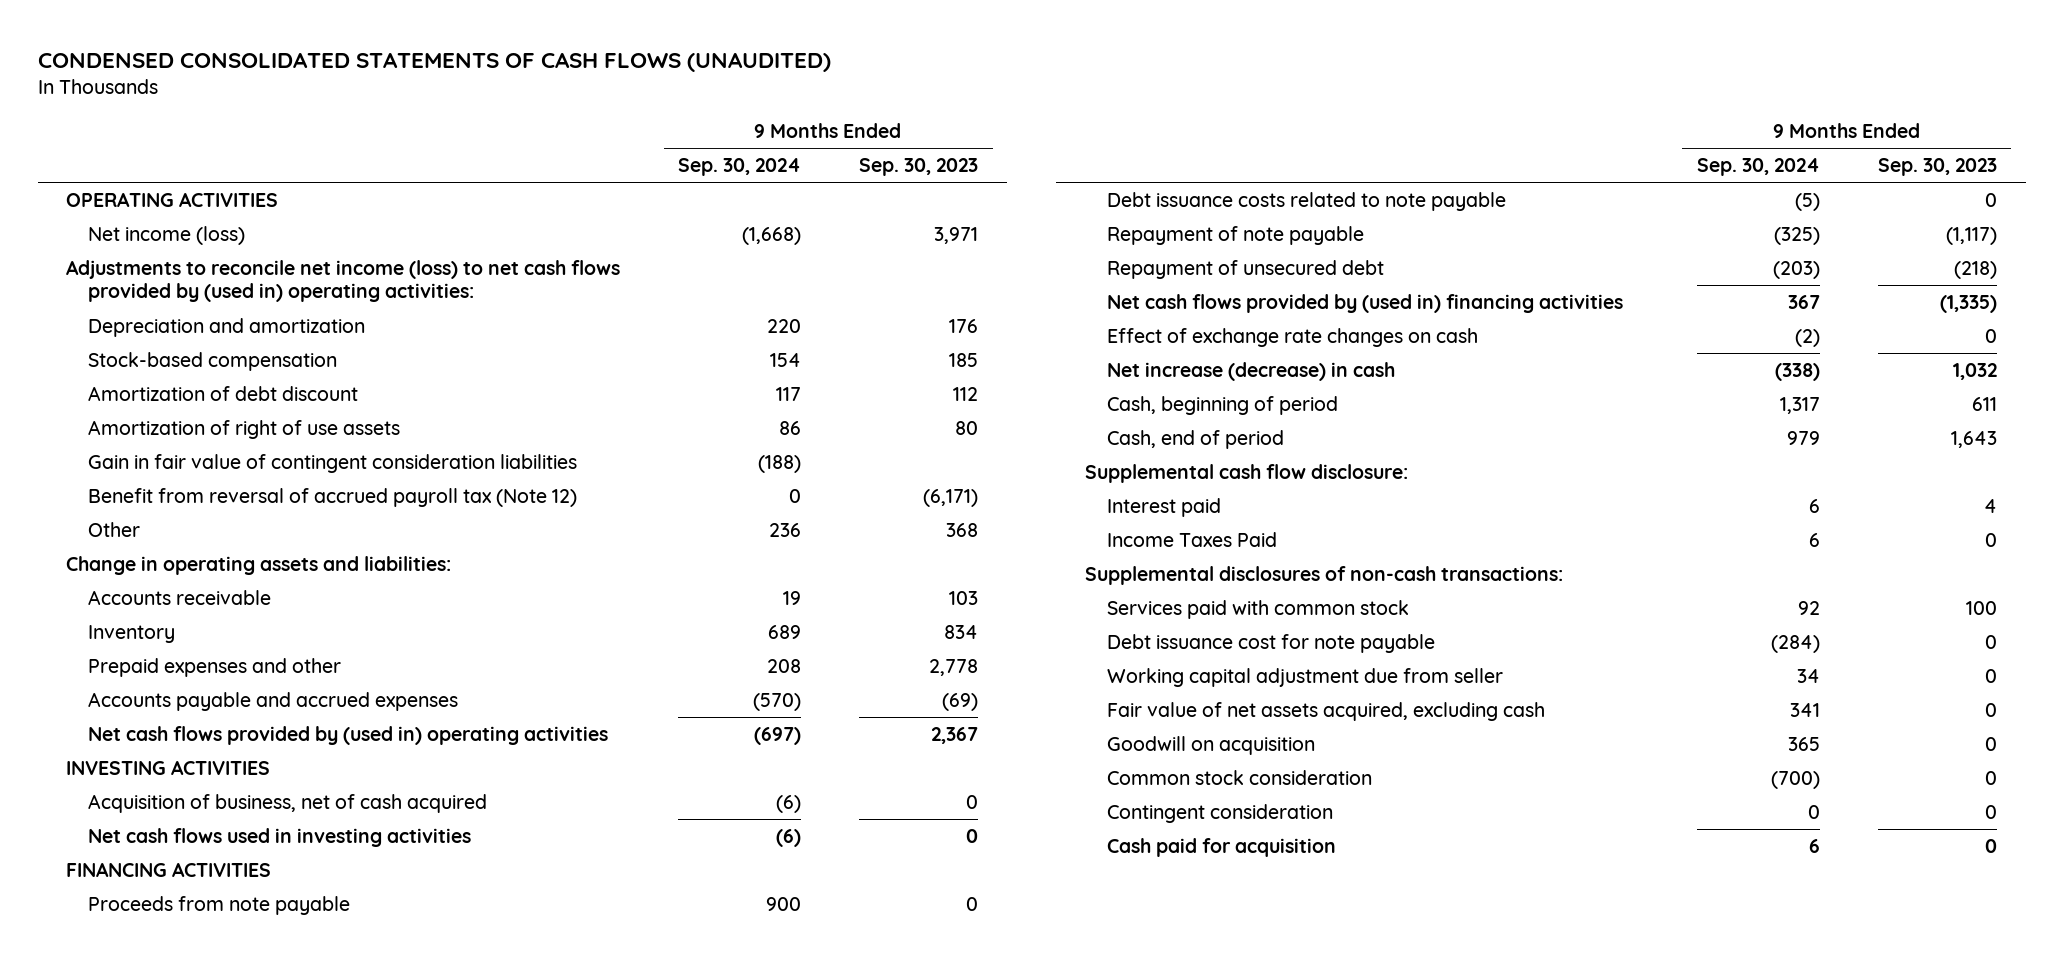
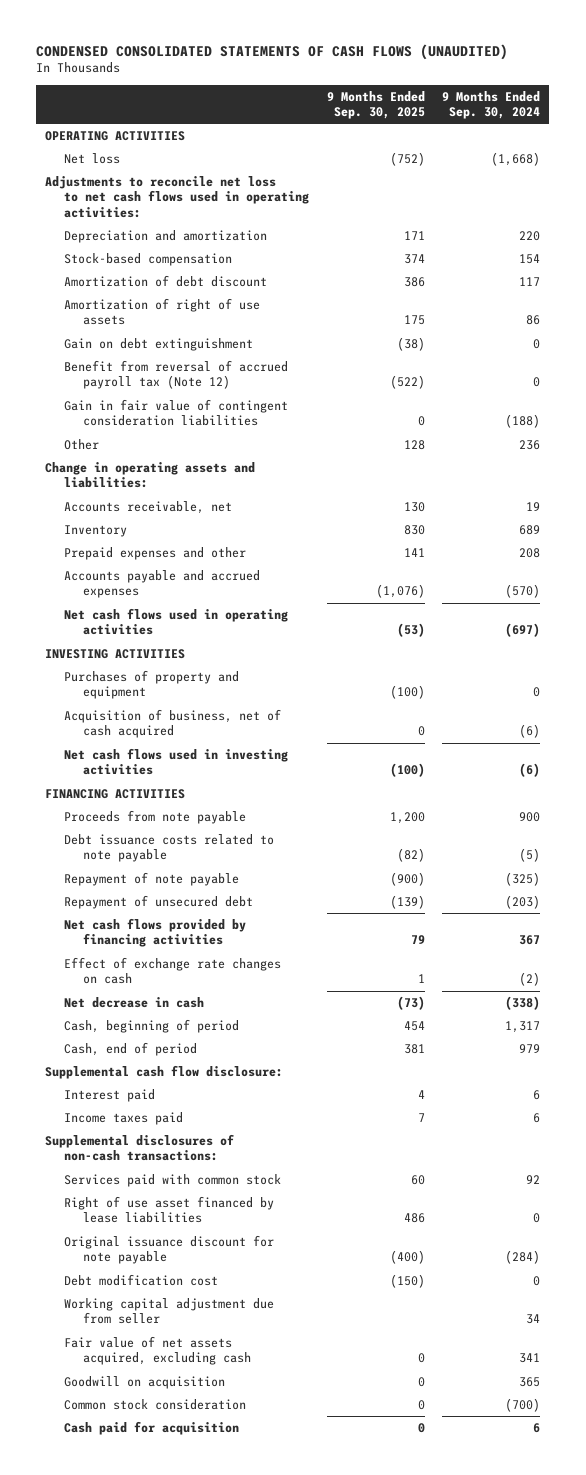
- | 9 Months Ended Sep. 30, 2024 | 9 Months Ended Sep. 30, 2023
+ | 9 Months Ended Sep. 30, 2025 | 9 Months Ended Sep. 30, 2024
- Net income (loss) | (1,668) | 3,971
- Adjustments to reconcile net income (loss) to net cash flows provided by (used in) operating activities:
+ Net loss | (752) | (1,668)
+ Adjustments to reconcile net loss to net cash flows used in operating activities:
+ Gain on debt extinguishment | (38) | 0
moved down: Gain in fair value of contingent consideration liabilities | 0 | (188)
- Accounts receivable | 19 | 103
+ Accounts receivable, net | 130 | 19
- Net cash flows provided by (used in) operating activities | (697) | 2,367
+ Net cash flows used in operating activities | (53) | (697)
+ Purchases of property and equipment | (100) | 0
- Net cash flows provided by (used in) financing activities | 367 | (1,335)
+ Net cash flows provided by financing activities | 79 | 367
- Net increase (decrease) in cash | (338) | 1,032
+ Net decrease in cash | (73) | (338)
- Income Taxes Paid | 6 | 0
+ Income taxes paid | 7 | 6
- Debt issuance cost for note payable | (284) | 0
+ Right of use asset financed by lease liabilities | 486 | 0
+ Original issuance discount for note payable | (400) | (284)
+ Debt modification cost | (150) | 0
- Contingent consideration | 0 | 0

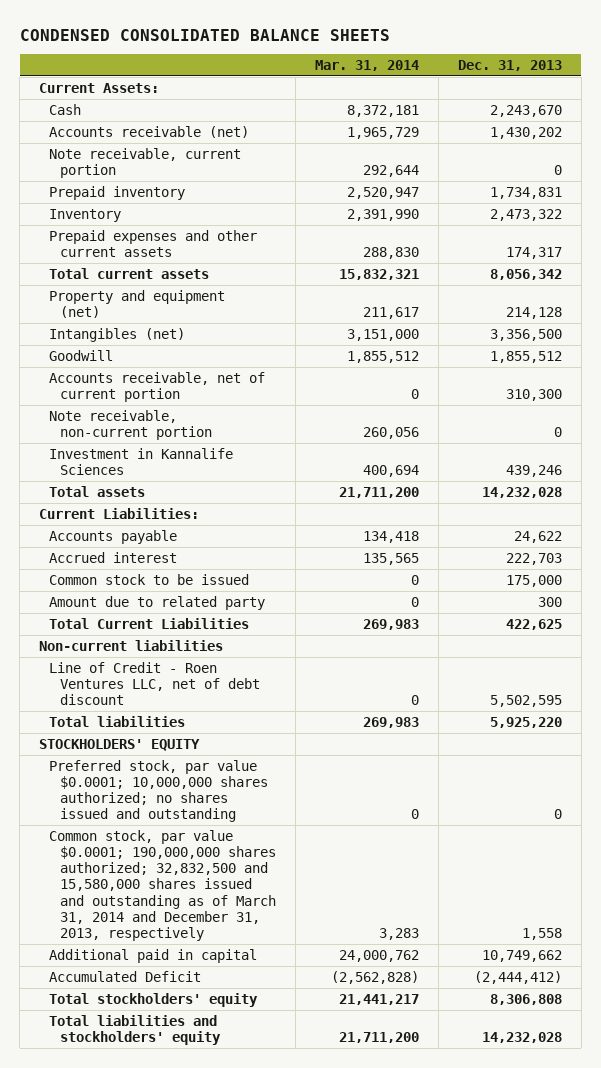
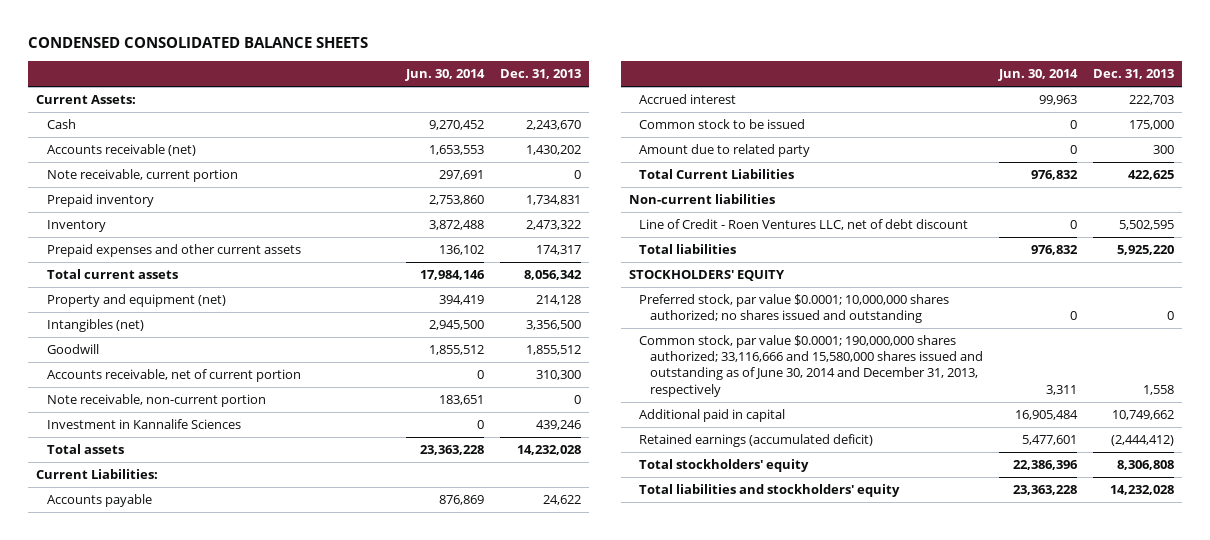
- | Mar. 31, 2014 | Dec. 31, 2013
+ | Jun. 30, 2014 | Dec. 31, 2013
- Common stock, par value $0.0001; 190,000,000 shares authorized; 32,832,500 and 15,580,000 shares issued and outstanding as of March 31, 2014 and December 31, 2013, respectively | 3,283 | 1,558
+ Common stock, par value $0.0001; 190,000,000 shares authorized; 33,116,666 and 15,580,000 shares issued and outstanding as of June 30, 2014 and December 31, 2013, respectively | 3,311 | 1,558
- Accumulated Deficit | (2,562,828) | (2,444,412)
+ Retained earnings (accumulated deficit) | 5,477,601 | (2,444,412)

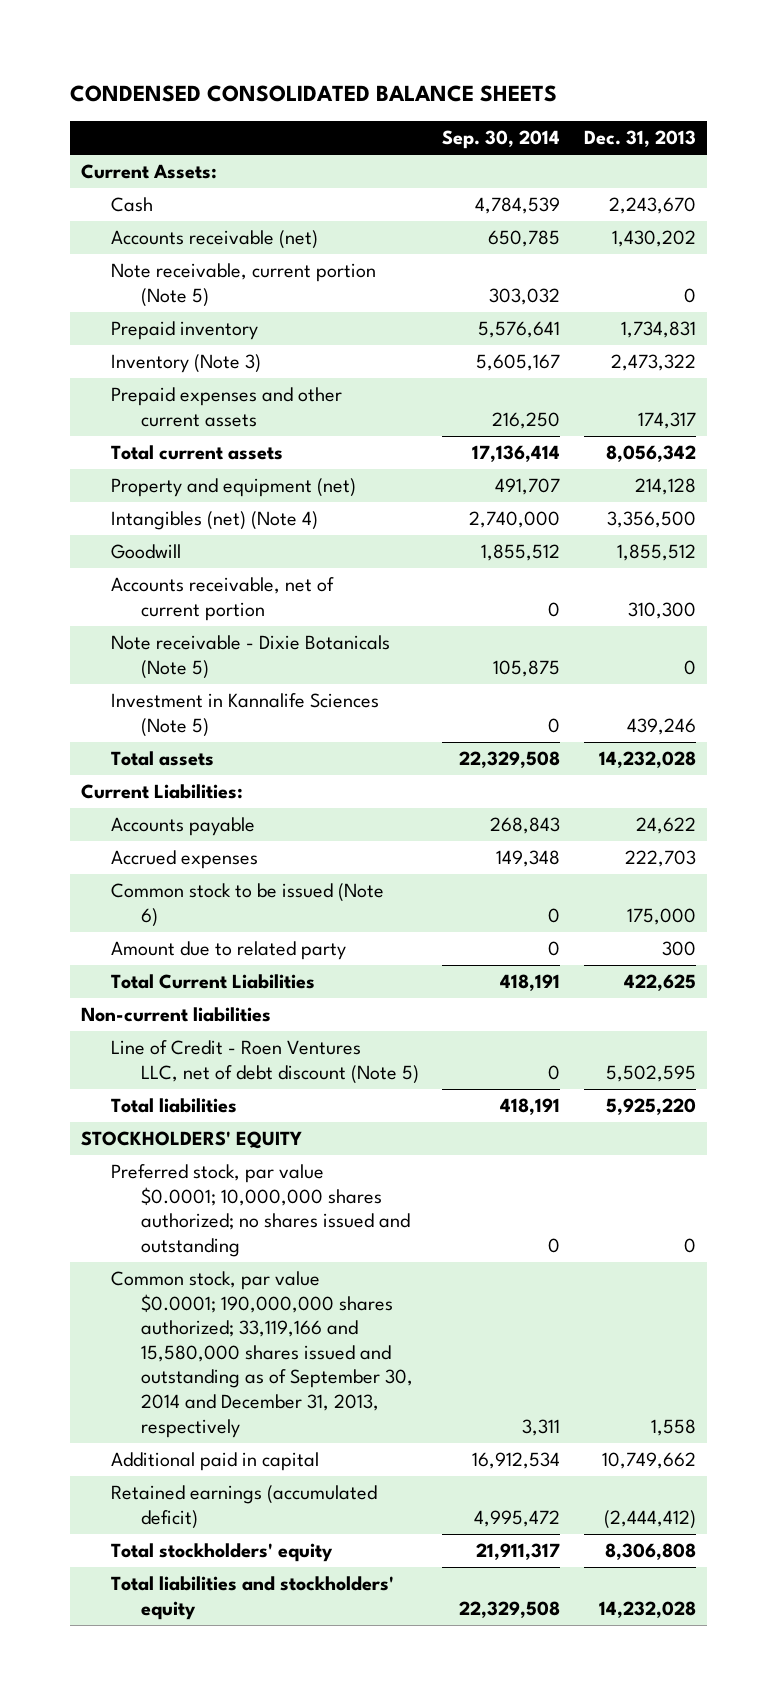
- | Jun. 30, 2014 | Dec. 31, 2013
+ | Sep. 30, 2014 | Dec. 31, 2013
- Note receivable, current portion | 297,691 | 0
+ Note receivable, current portion (Note 5) | 303,032 | 0
- Inventory | 3,872,488 | 2,473,322
+ Inventory (Note 3) | 5,605,167 | 2,473,322
- Intangibles (net) | 2,945,500 | 3,356,500
+ Intangibles (net) (Note 4) | 2,740,000 | 3,356,500
- Note receivable, non-current portion | 183,651 | 0
- Investment in Kannalife Sciences | 0 | 439,246
+ Note receivable - Dixie Botanicals (Note 5) | 105,875 | 0
+ Investment in Kannalife Sciences (Note 5) | 0 | 439,246
- Accrued interest | 99,963 | 222,703
- Common stock to be issued | 0 | 175,000
+ Accrued expenses | 149,348 | 222,703
+ Common stock to be issued (Note 6) | 0 | 175,000
- Line of Credit - Roen Ventures LLC, net of debt discount | 0 | 5,502,595
+ Line of Credit - Roen Ventures LLC, net of debt discount (Note 5) | 0 | 5,502,595
- Common stock, par value $0.0001; 190,000,000 shares authorized; 33,116,666 and 15,580,000 shares issued and outstanding as of June 30, 2014 and December 31, 2013, respectively | 3,311 | 1,558
+ Common stock, par value $0.0001; 190,000,000 shares authorized; 33,119,166 and 15,580,000 shares issued and outstanding as of September 30, 2014 and December 31, 2013, respectively | 3,311 | 1,558

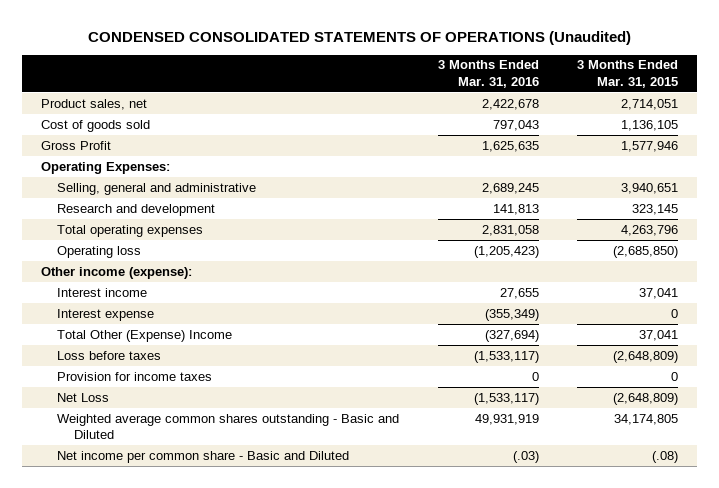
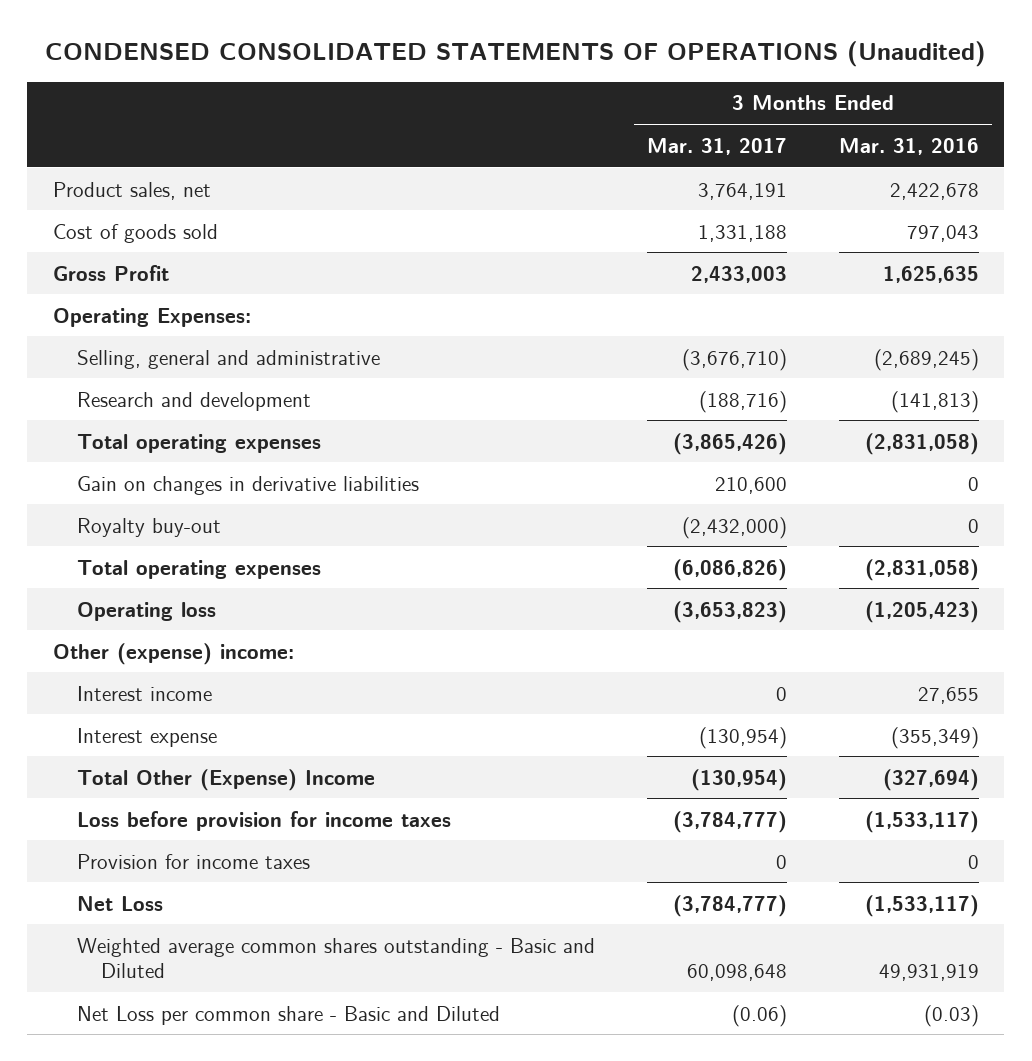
- | 3 Months Ended Mar. 31, 2016 | 3 Months Ended Mar. 31, 2015
+ | 3 Months Ended Mar. 31, 2017 | 3 Months Ended Mar. 31, 2016
- Selling, general and administrative | 2,689,245 | 3,940,651
- Research and development | 141,813 | 323,145
- Total operating expenses | 2,831,058 | 4,263,796
+ Selling, general and administrative | (3,676,710) | (2,689,245)
+ Research and development | (188,716) | (141,813)
+ Total operating expenses | (3,865,426) | (2,831,058)
+ Gain on changes in derivative liabilities | 210,600 | 0
+ Royalty buy-out | (2,432,000) | 0
+ Total operating expenses | (6,086,826) | (2,831,058)
- Other income (expense):
+ Other (expense) income:
- Loss before taxes | (1,533,117) | (2,648,809)
+ Loss before provision for income taxes | (3,784,777) | (1,533,117)
- Net income per common share - Basic and Diluted | (.03) | (.08)
+ Net Loss per common share - Basic and Diluted | (0.06) | (0.03)

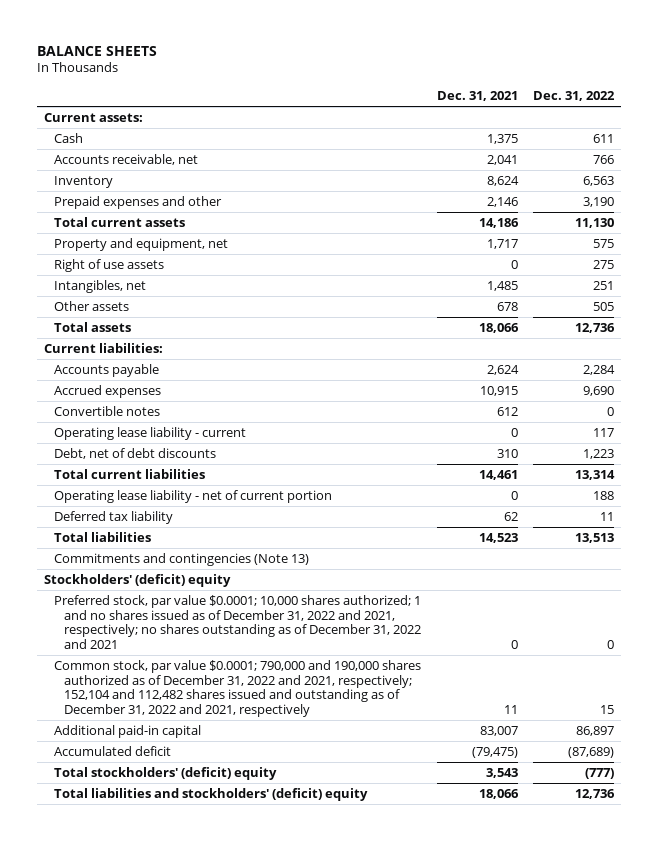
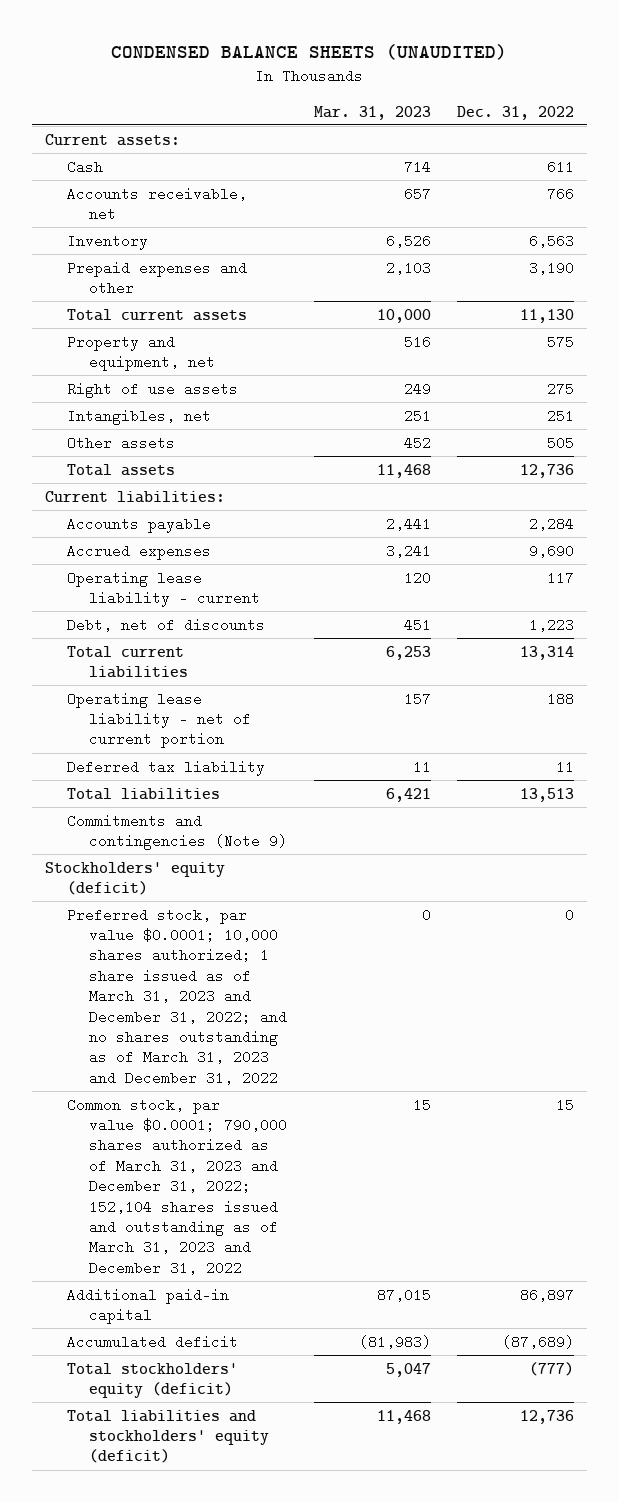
- BALANCE SHEETS
+ CONDENSED BALANCE SHEETS (UNAUDITED)
- | Dec. 31, 2021 | Dec. 31, 2022
+ | Mar. 31, 2023 | Dec. 31, 2022
- Convertible notes | 612 | 0
- Debt, net of debt discounts | 310 | 1,223
+ Debt, net of discounts | 451 | 1,223
- Commitments and contingencies (Note 13)
- Stockholders' (deficit) equity
- Preferred stock, par value $0.0001; 10,000 shares authorized; 1 and no shares issued as of December 31, 2022 and 2021, respectively; no shares outstanding as of December 31, 2022 and 2021 | 0 | 0
- Common stock, par value $0.0001; 790,000 and 190,000 shares authorized as of December 31, 2022 and 2021, respectively; 152,104 and 112,482 shares issued and outstanding as of December 31, 2022 and 2021, respectively | 11 | 15
+ Commitments and contingencies (Note 9)
+ Stockholders' equity (deficit)
+ Preferred stock, par value $0.0001; 10,000 shares authorized; 1 share issued as of March 31, 2023 and December 31, 2022; and no shares outstanding as of March 31, 2023 and December 31, 2022 | 0 | 0
+ Common stock, par value $0.0001; 790,000 shares authorized as of March 31, 2023 and December 31, 2022; 152,104 shares issued and outstanding as of March 31, 2023 and December 31, 2022 | 15 | 15
- Total stockholders' (deficit) equity | 3,543 | (777)
- Total liabilities and stockholders' (deficit) equity | 18,066 | 12,736
+ Total stockholders' equity (deficit) | 5,047 | (777)
+ Total liabilities and stockholders' equity (deficit) | 11,468 | 12,736

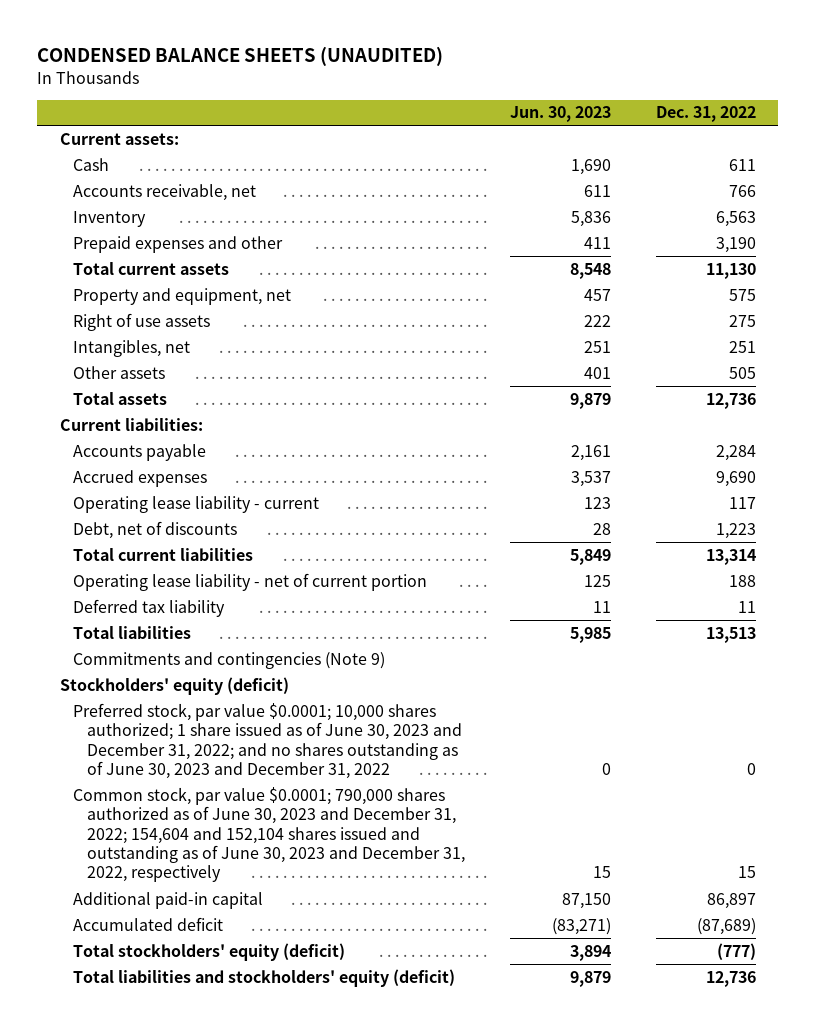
- | Mar. 31, 2023 | Dec. 31, 2022
+ | Jun. 30, 2023 | Dec. 31, 2022
- Preferred stock, par value $0.0001; 10,000 shares authorized; 1 share issued as of March 31, 2023 and December 31, 2022; and no shares outstanding as of March 31, 2023 and December 31, 2022 | 0 | 0
- Common stock, par value $0.0001; 790,000 shares authorized as of March 31, 2023 and December 31, 2022; 152,104 shares issued and outstanding as of March 31, 2023 and December 31, 2022 | 15 | 15
+ Preferred stock, par value $0.0001; 10,000 shares authorized; 1 share issued as of June 30, 2023 and December 31, 2022; and no shares outstanding as of June 30, 2023 and December 31, 2022 | 0 | 0
+ Common stock, par value $0.0001; 790,000 shares authorized as of June 30, 2023 and December 31, 2022; 154,604 and 152,104 shares issued and outstanding as of June 30, 2023 and December 31, 2022, respectively | 15 | 15

